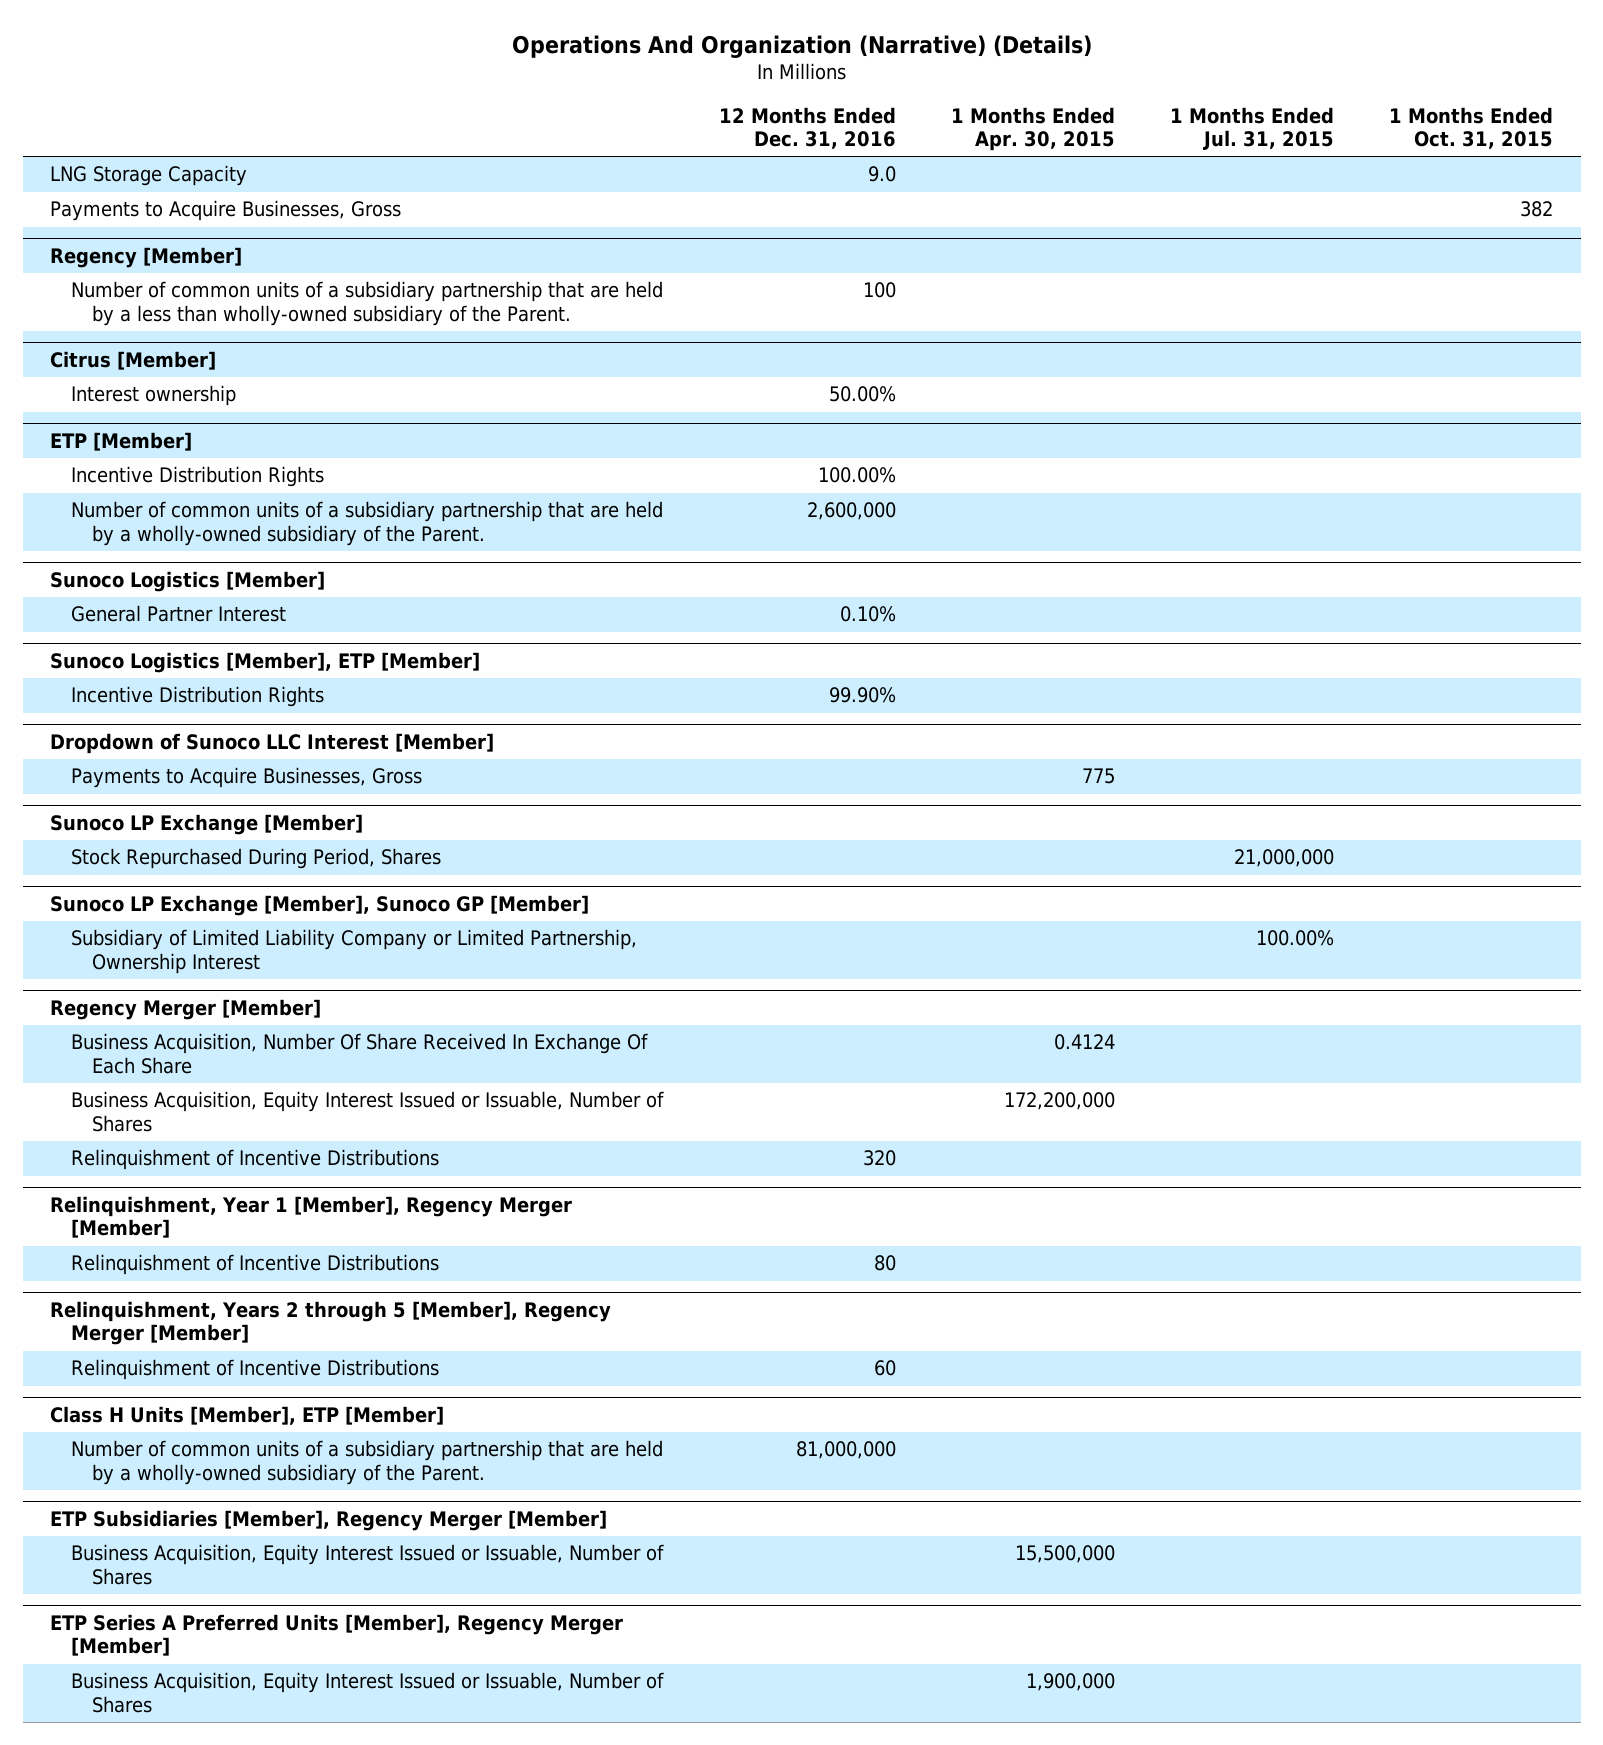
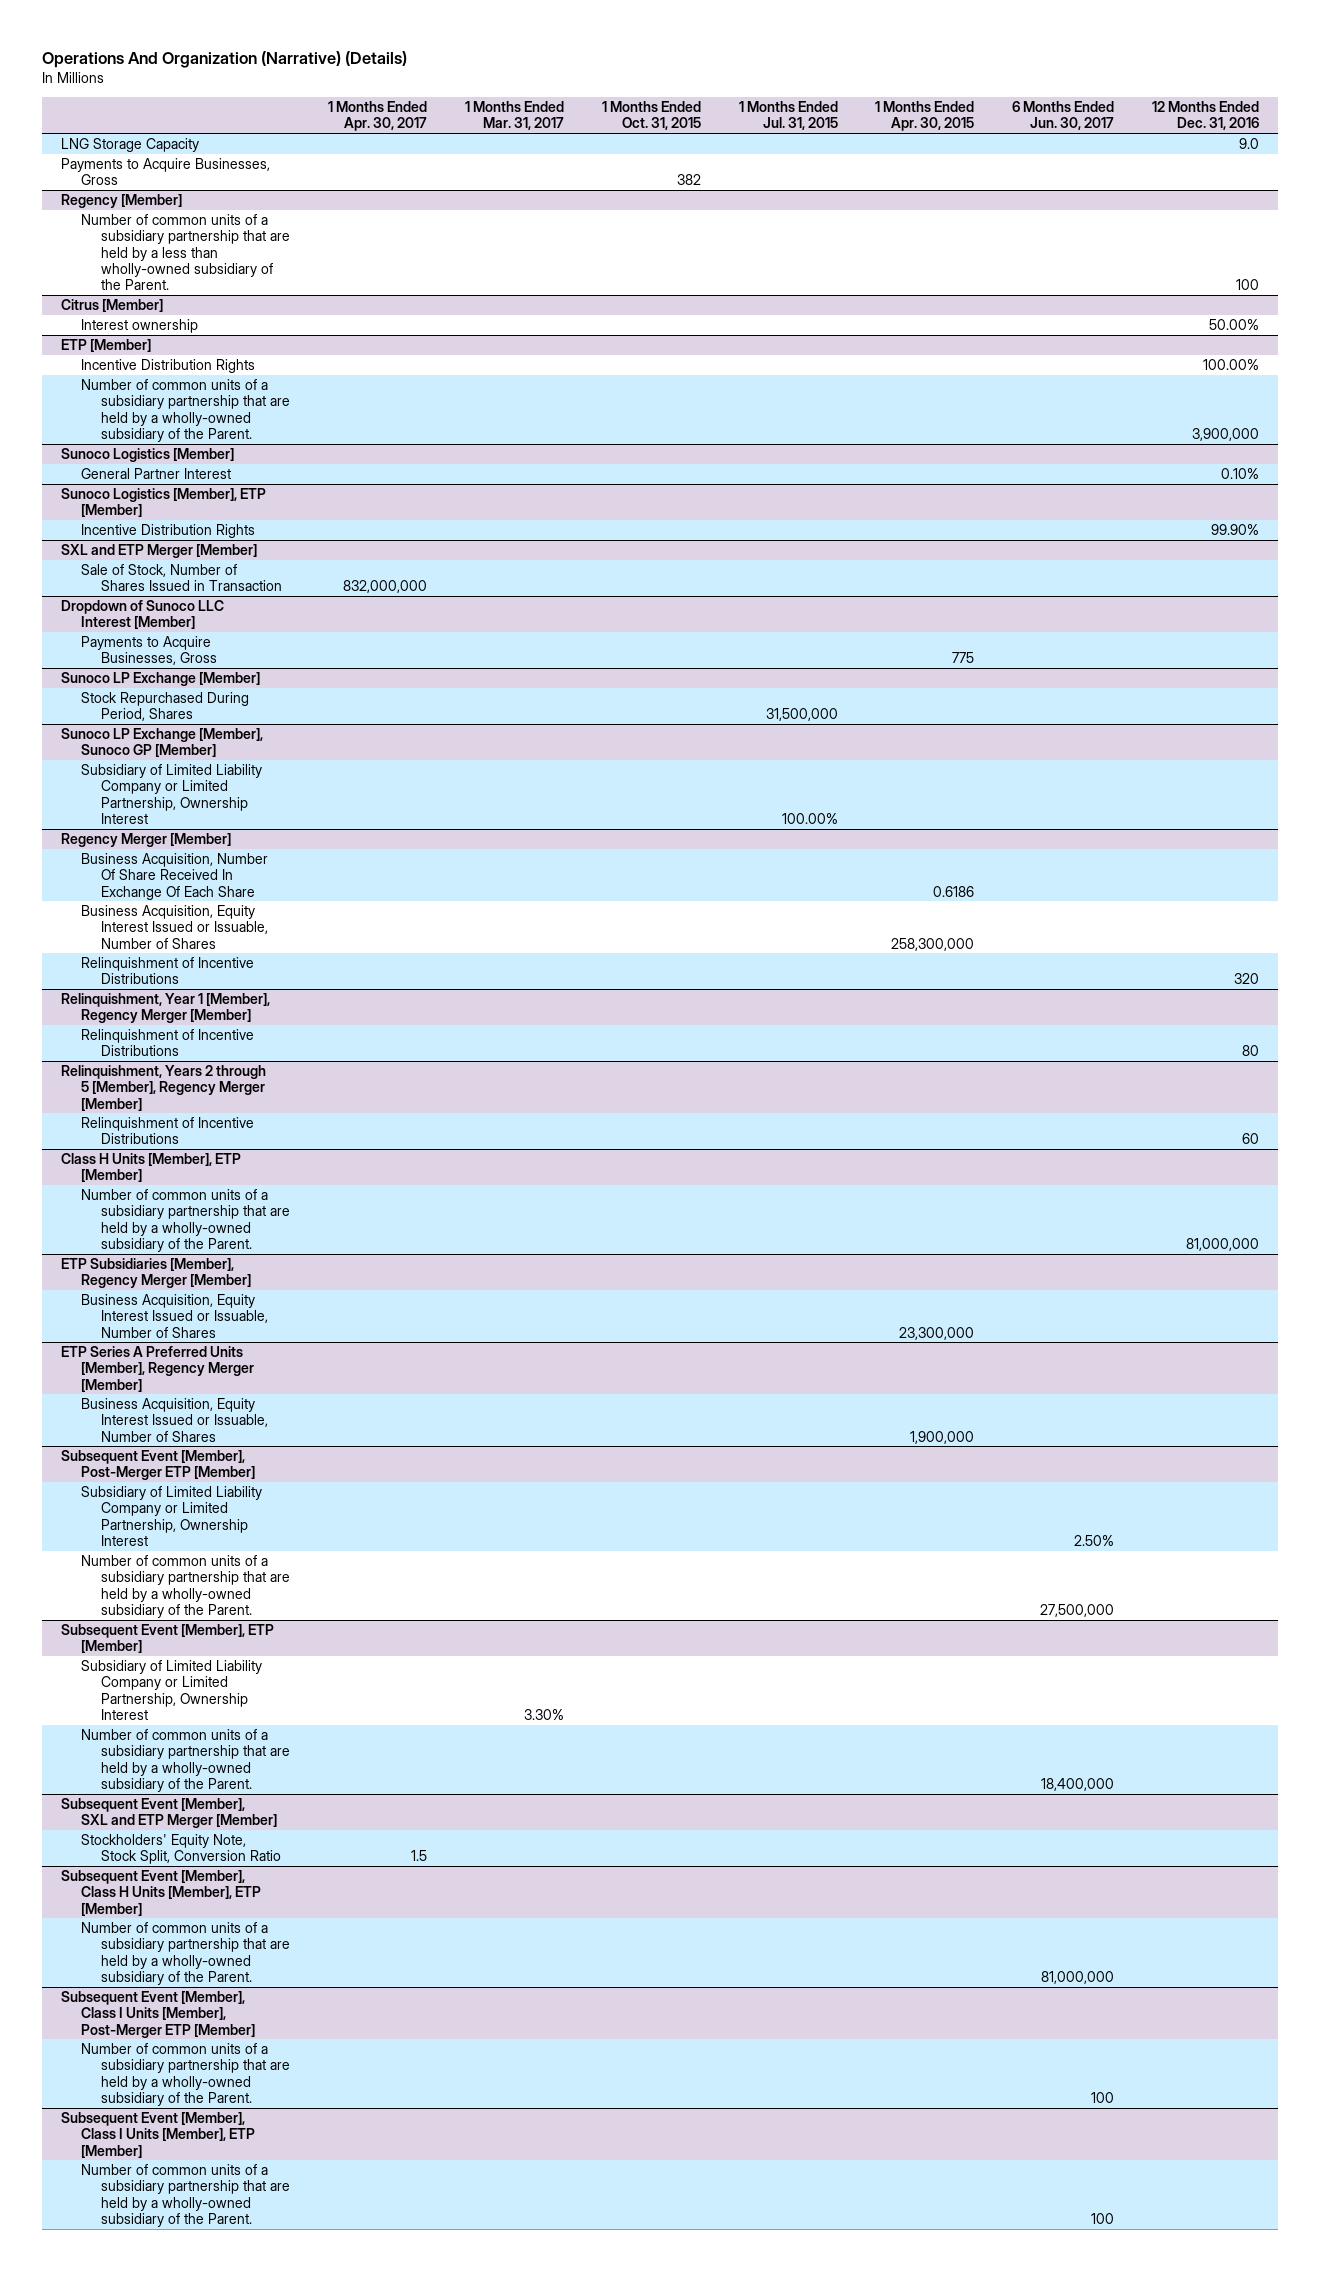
- | 12 Months Ended Dec. 31, 2016 | 1 Months Ended Apr. 30, 2015 | 1 Months Ended Jul. 31, 2015 | 1 Months Ended Oct. 31, 2015
+ | 1 Months Ended Apr. 30, 2017 | 1 Months Ended Mar. 31, 2017 | 1 Months Ended Oct. 31, 2015 | 1 Months Ended Jul. 31, 2015 | 1 Months Ended Apr. 30, 2015 | 6 Months Ended Jun. 30, 2017 | 12 Months Ended Dec. 31, 2016
@ ETP [Member]
- Number of common units of a subsidiary partnership that are held by a wholly-owned subsidiary of the Parent. | 2,600,000 | | |
+ Number of common units of a subsidiary partnership that are held by a wholly-owned subsidiary of the Parent. | | | | | | | 3,900,000
+ SXL and ETP Merger [Member]
+ Sale of Stock, Number of Shares Issued in Transaction | 832,000,000 | | | | | |
@ Sunoco LP Exchange [Member]
- Stock Repurchased During Period, Shares | | | 21,000,000 |
+ Stock Repurchased During Period, Shares | | | | 31,500,000 | | |
@ Regency Merger [Member]
- Business Acquisition, Number Of Share Received In Exchange Of Each Share | | 0.4124 | |
- Business Acquisition, Equity Interest Issued or Issuable, Number of Shares | | 172,200,000 | |
+ Business Acquisition, Number Of Share Received In Exchange Of Each Share | | | | | 0.6186 | |
+ Business Acquisition, Equity Interest Issued or Issuable, Number of Shares | | | | | 258,300,000 | |
@ ETP Subsidiaries [Member], Regency Merger [Member]
- Business Acquisition, Equity Interest Issued or Issuable, Number of Shares | | 15,500,000 | |
+ Business Acquisition, Equity Interest Issued or Issuable, Number of Shares | | | | | 23,300,000 | |
+ Subsequent Event [Member], Post-Merger ETP [Member]
+ Subsidiary of Limited Liability Company or Limited Partnership, Ownership Interest | | | | | | 2.50% |
+ Number of common units of a subsidiary partnership that are held by a wholly-owned subsidiary of the Parent. | | | | | | 27,500,000 |
+ Subsequent Event [Member], ETP [Member]
+ Subsidiary of Limited Liability Company or Limited Partnership, Ownership Interest | | 3.30% | | | | |
+ Number of common units of a subsidiary partnership that are held by a wholly-owned subsidiary of the Parent. | | | | | | 18,400,000 |
+ Subsequent Event [Member], SXL and ETP Merger [Member]
+ Stockholders' Equity Note, Stock Split, Conversion Ratio | 1.5 | | | | | |
+ Subsequent Event [Member], Class H Units [Member], ETP [Member]
+ Number of common units of a subsidiary partnership that are held by a wholly-owned subsidiary of the Parent. | | | | | | 81,000,000 |
+ Subsequent Event [Member], Class I Units [Member], Post-Merger ETP [Member]
+ Number of common units of a subsidiary partnership that are held by a wholly-owned subsidiary of the Parent. | | | | | | 100 |
+ Subsequent Event [Member], Class I Units [Member], ETP [Member]
+ Number of common units of a subsidiary partnership that are held by a wholly-owned subsidiary of the Parent. | | | | | | 100 |

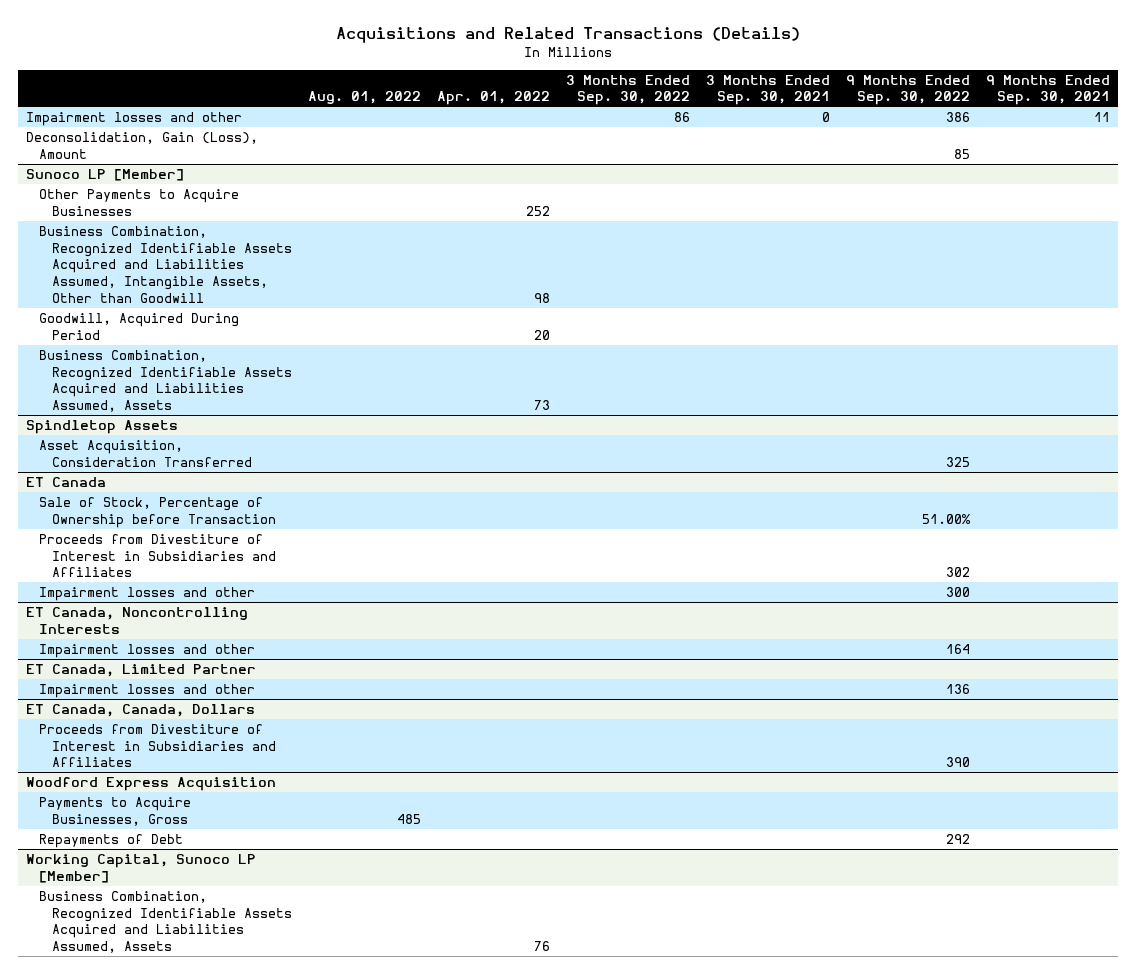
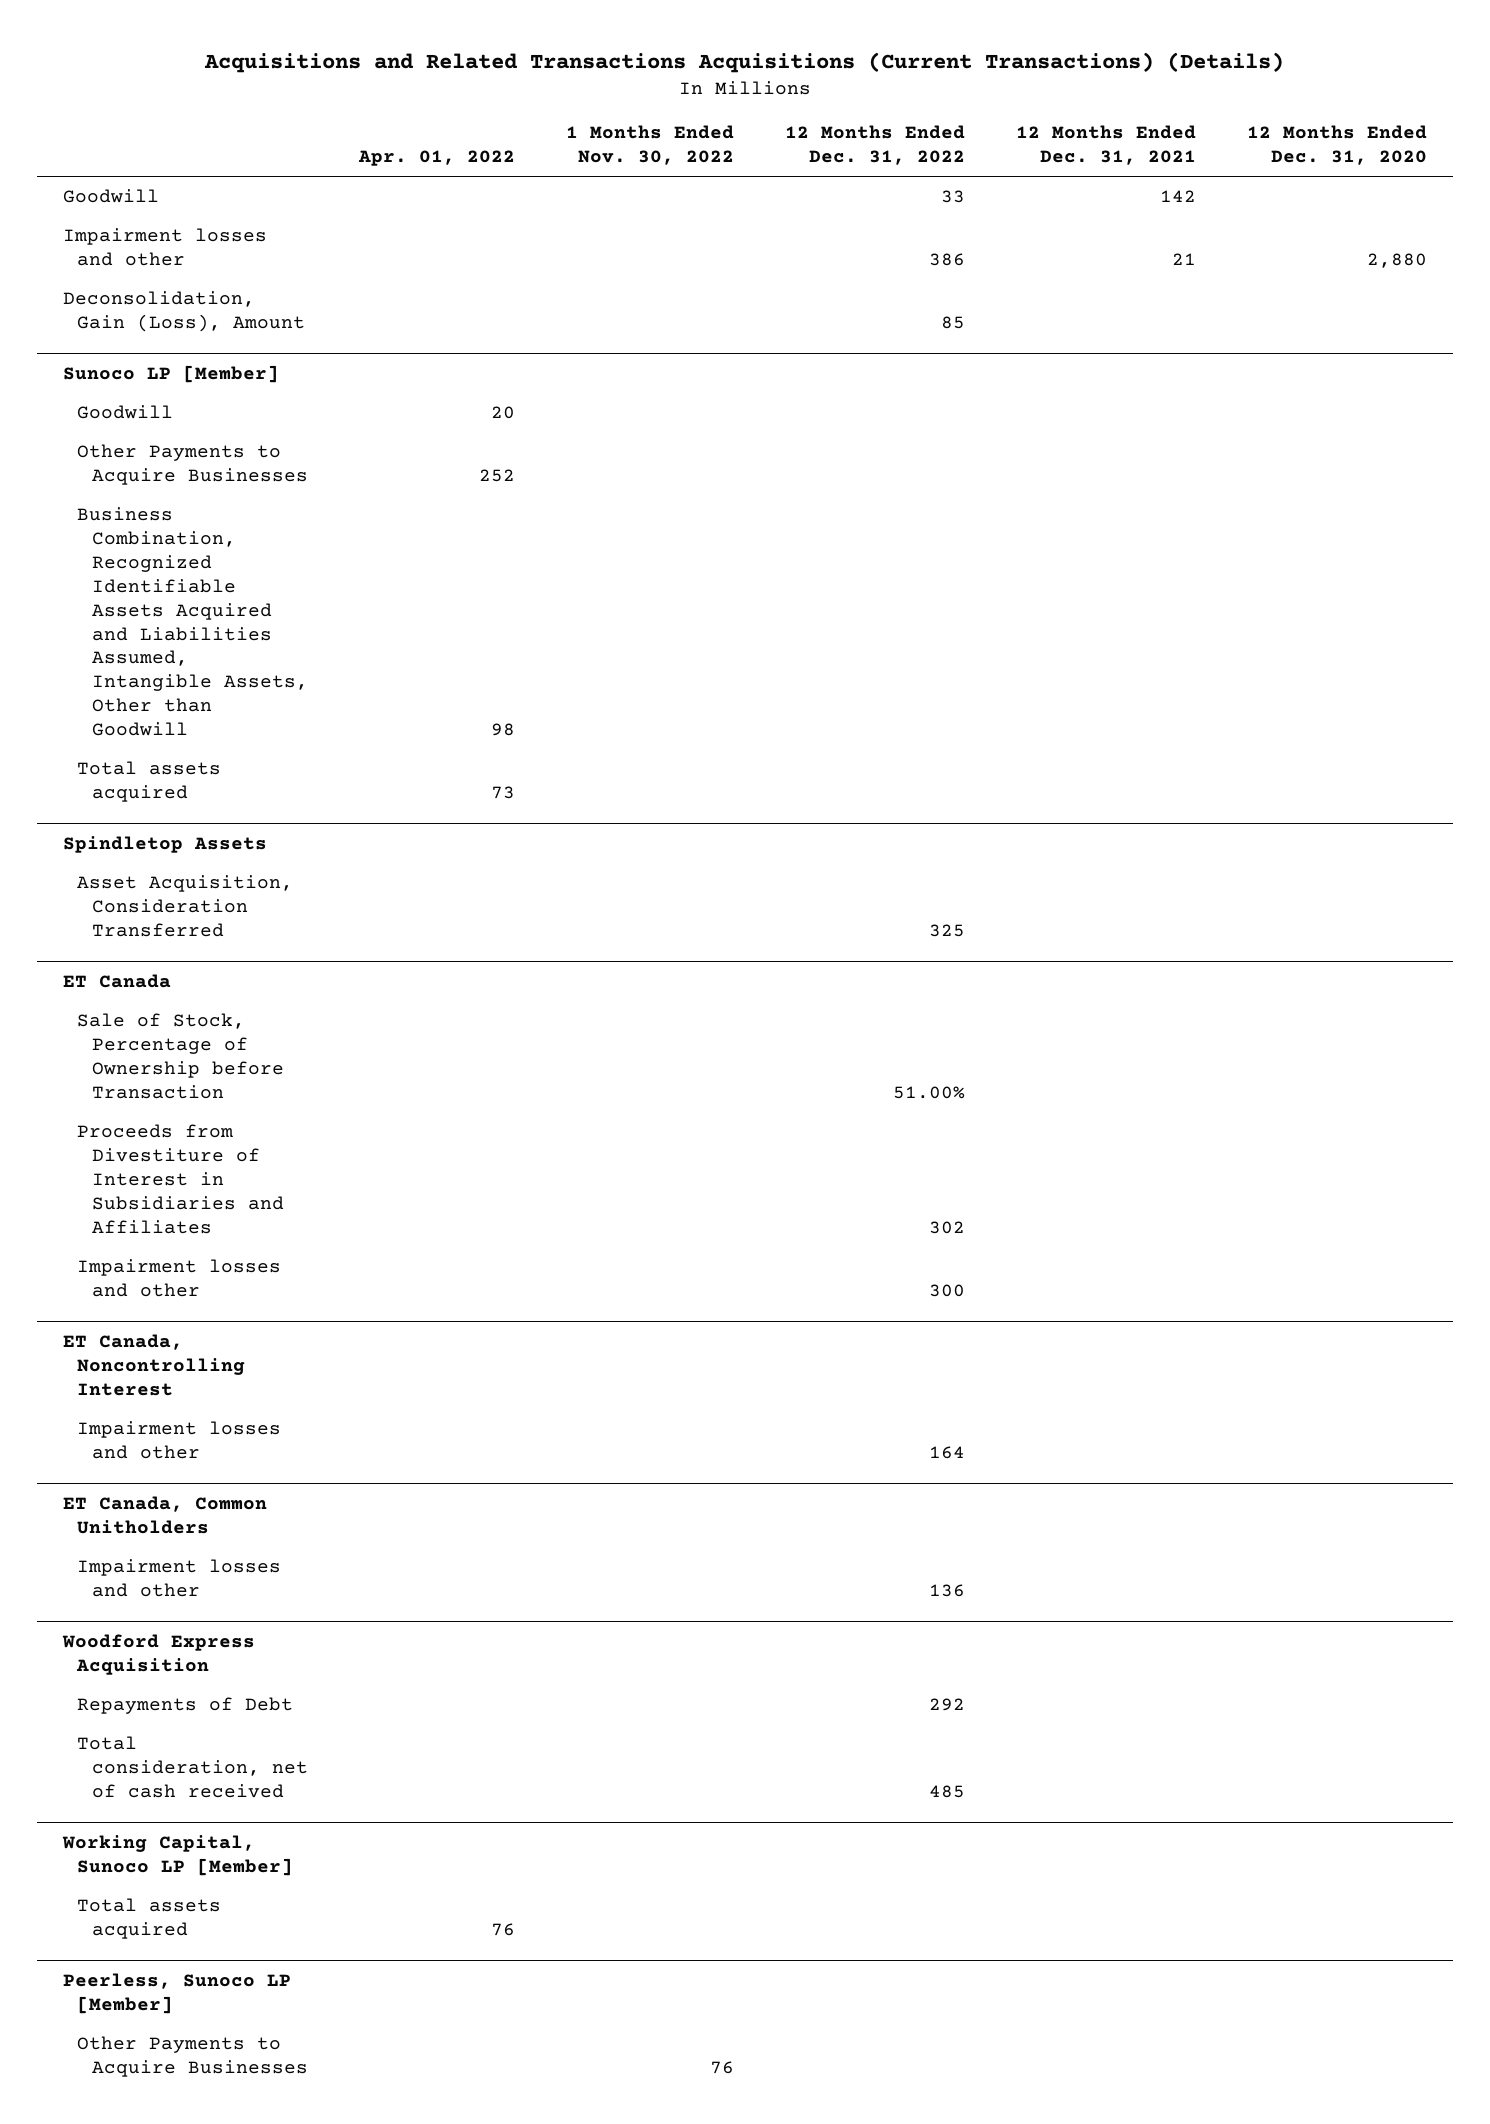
- Acquisitions and Related Transactions (Details)
+ Acquisitions and Related Transactions Acquisitions (Current Transactions) (Details)
- | Aug. 01, 2022 | Apr. 01, 2022 | 3 Months Ended Sep. 30, 2022 | 3 Months Ended Sep. 30, 2021 | 9 Months Ended Sep. 30, 2022 | 9 Months Ended Sep. 30, 2021
+ | Apr. 01, 2022 | 1 Months Ended Nov. 30, 2022 | 12 Months Ended Dec. 31, 2022 | 12 Months Ended Dec. 31, 2021 | 12 Months Ended Dec. 31, 2020
+ Goodwill | | | 33 | 142 |
@ Sunoco LP [Member]
+ Goodwill | 20 | | | |
- Goodwill, Acquired During Period | | 20 | | | |
- Business Combination, Recognized Identifiable Assets Acquired and Liabilities Assumed, Assets | | 73 | | | |
+ Total assets acquired | 73 | | | |
- ET Canada, Noncontrolling Interests
+ ET Canada, Noncontrolling Interest
- ET Canada, Limited Partner
- Impairment losses and other | | | | | 136 |
- ET Canada, Canada, Dollars
- Proceeds from Divestiture of Interest in Subsidiaries and Affiliates | | | | | 390 |
+ ET Canada, Common Unitholders
+ Impairment losses and other | | | 136 | |
@ Woodford Express Acquisition
- Payments to Acquire Businesses, Gross | 485 | | | | |
+ Total consideration, net of cash received | | | 485 | |
@ Working Capital, Sunoco LP [Member]
- Business Combination, Recognized Identifiable Assets Acquired and Liabilities Assumed, Assets | | 76 | | | |
+ Total assets acquired | 76 | | | |
+ Peerless, Sunoco LP [Member]
+ Other Payments to Acquire Businesses | | 76 | | |

